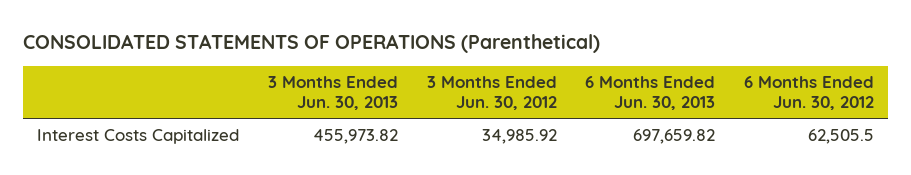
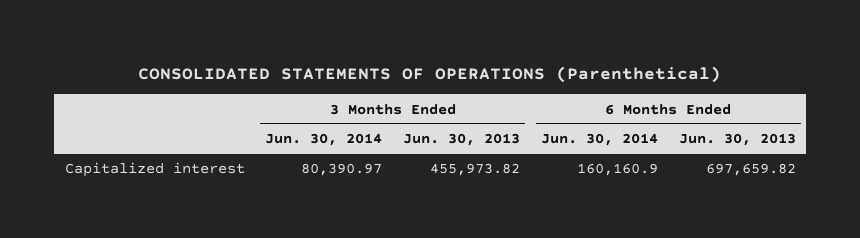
- | 3 Months Ended Jun. 30, 2013 | 3 Months Ended Jun. 30, 2012 | 6 Months Ended Jun. 30, 2013 | 6 Months Ended Jun. 30, 2012
+ | 3 Months Ended Jun. 30, 2014 | 3 Months Ended Jun. 30, 2013 | 6 Months Ended Jun. 30, 2014 | 6 Months Ended Jun. 30, 2013
- Interest Costs Capitalized | 455,973.82 | 34,985.92 | 697,659.82 | 62,505.5
+ Capitalized interest | 80,390.97 | 455,973.82 | 160,160.9 | 697,659.82

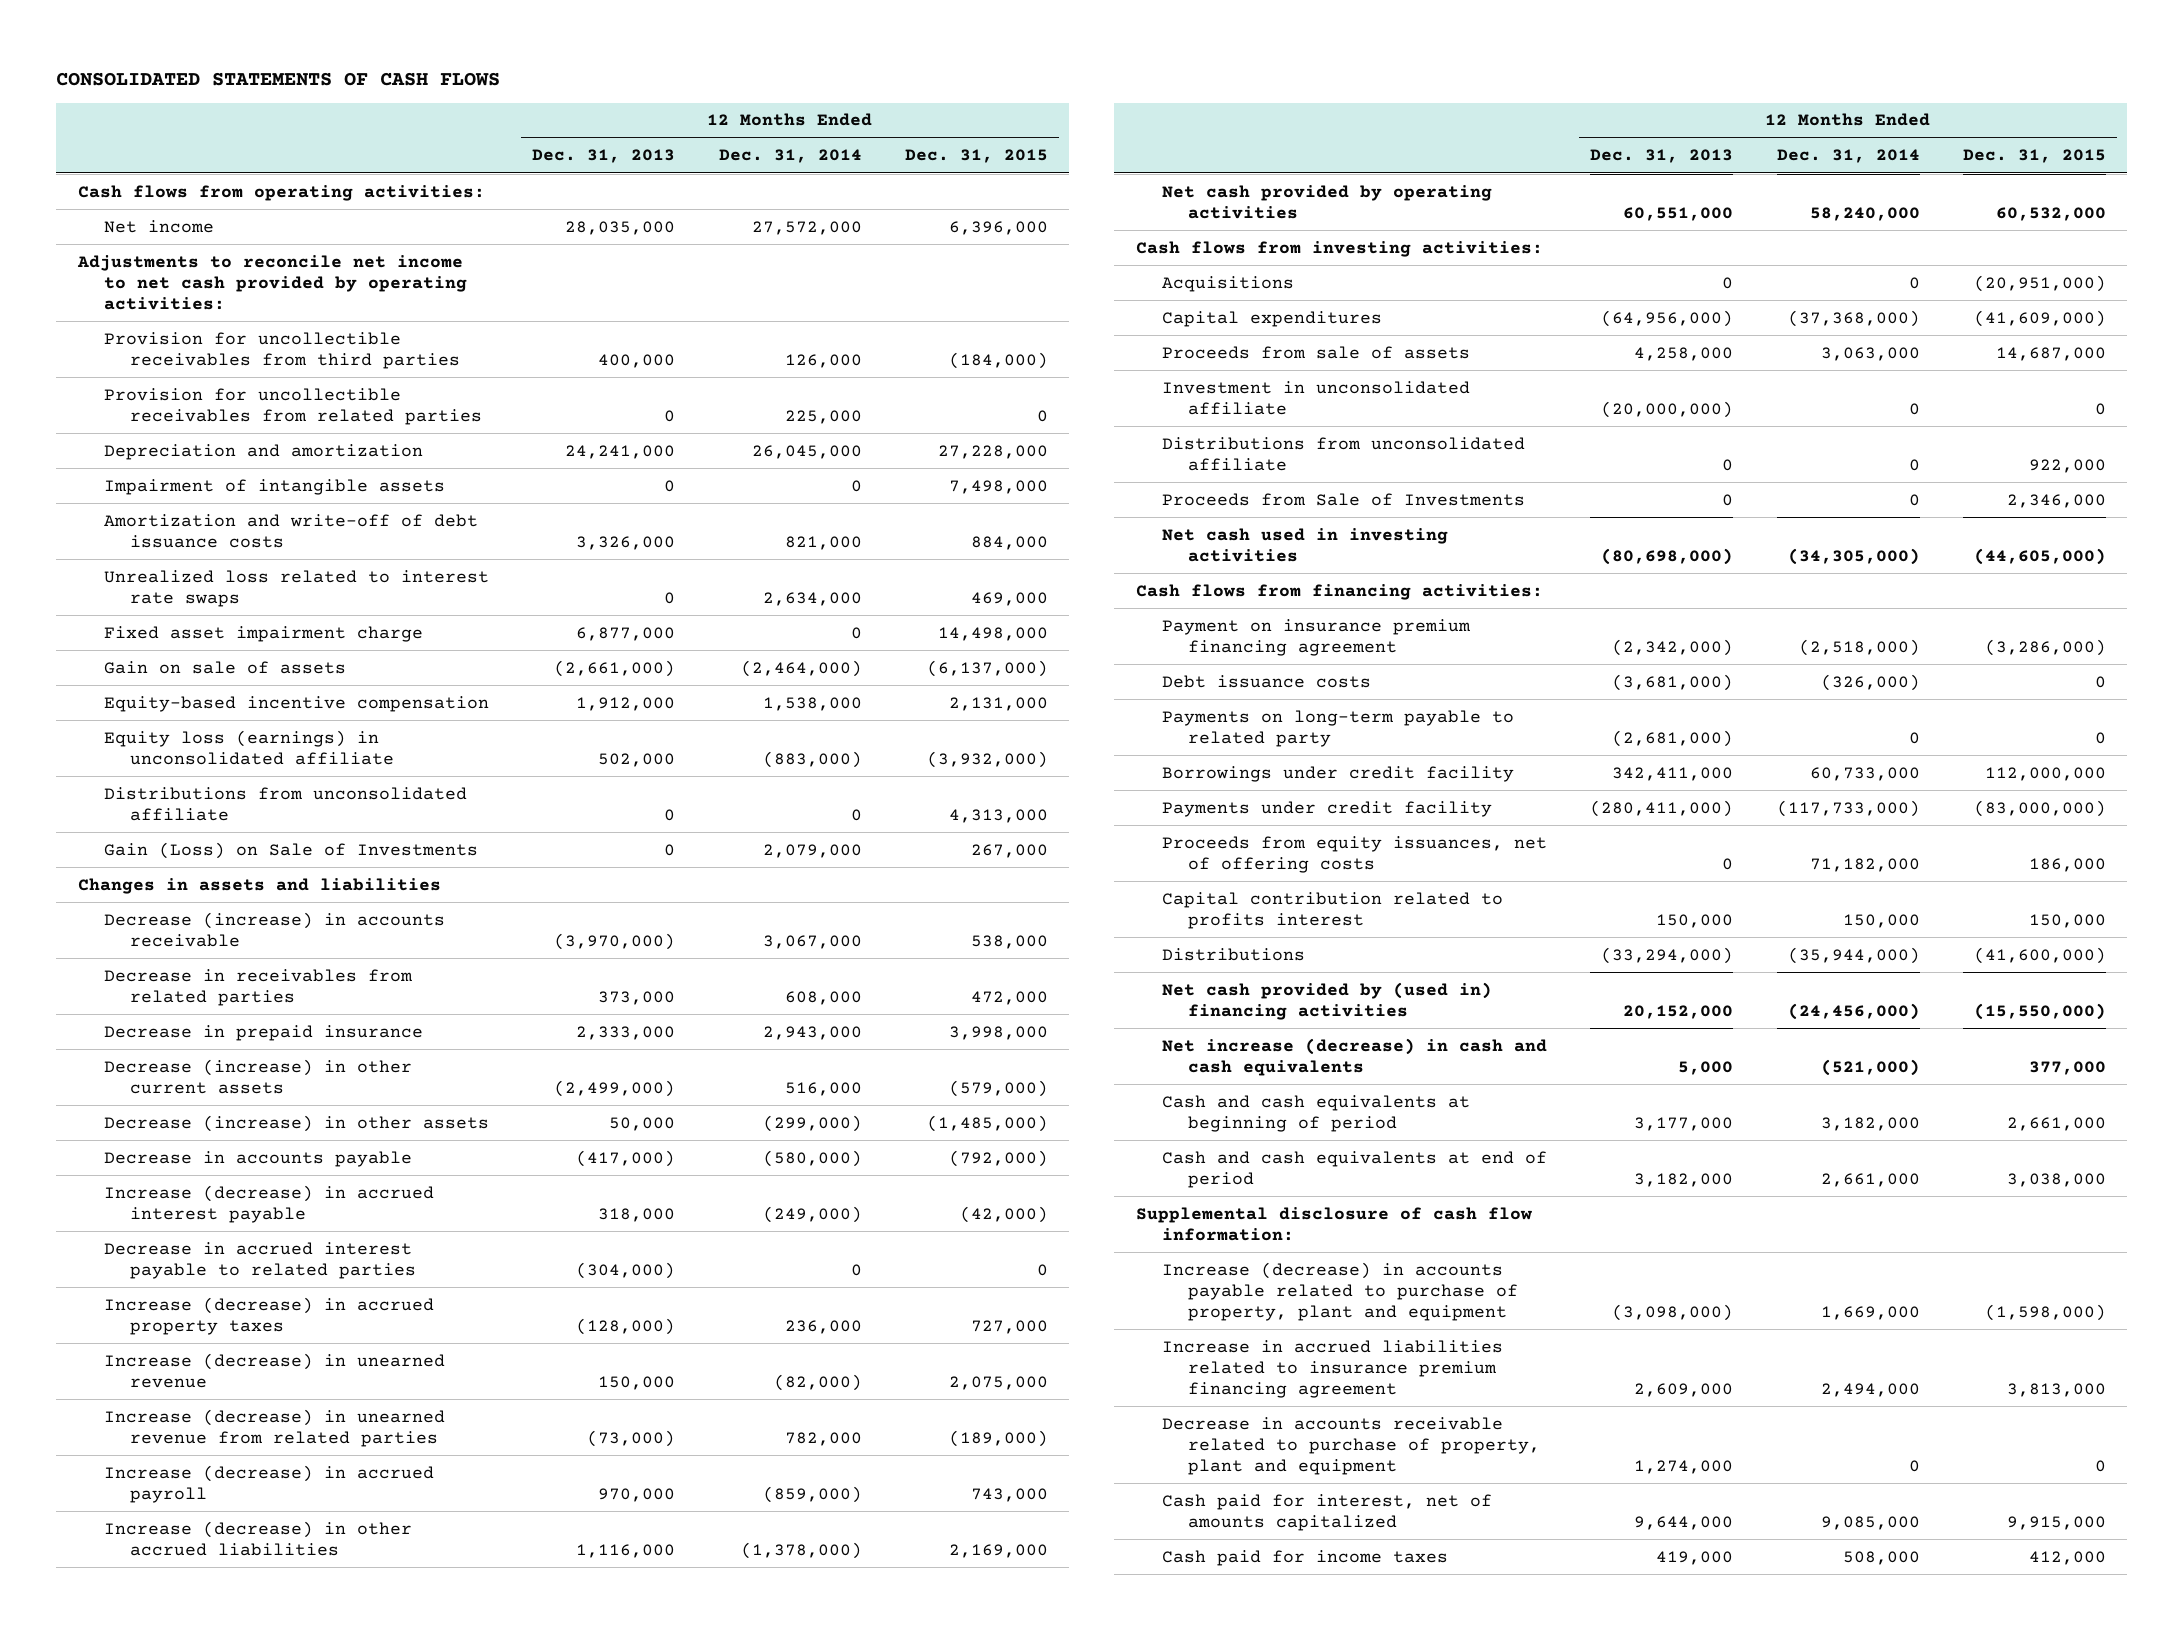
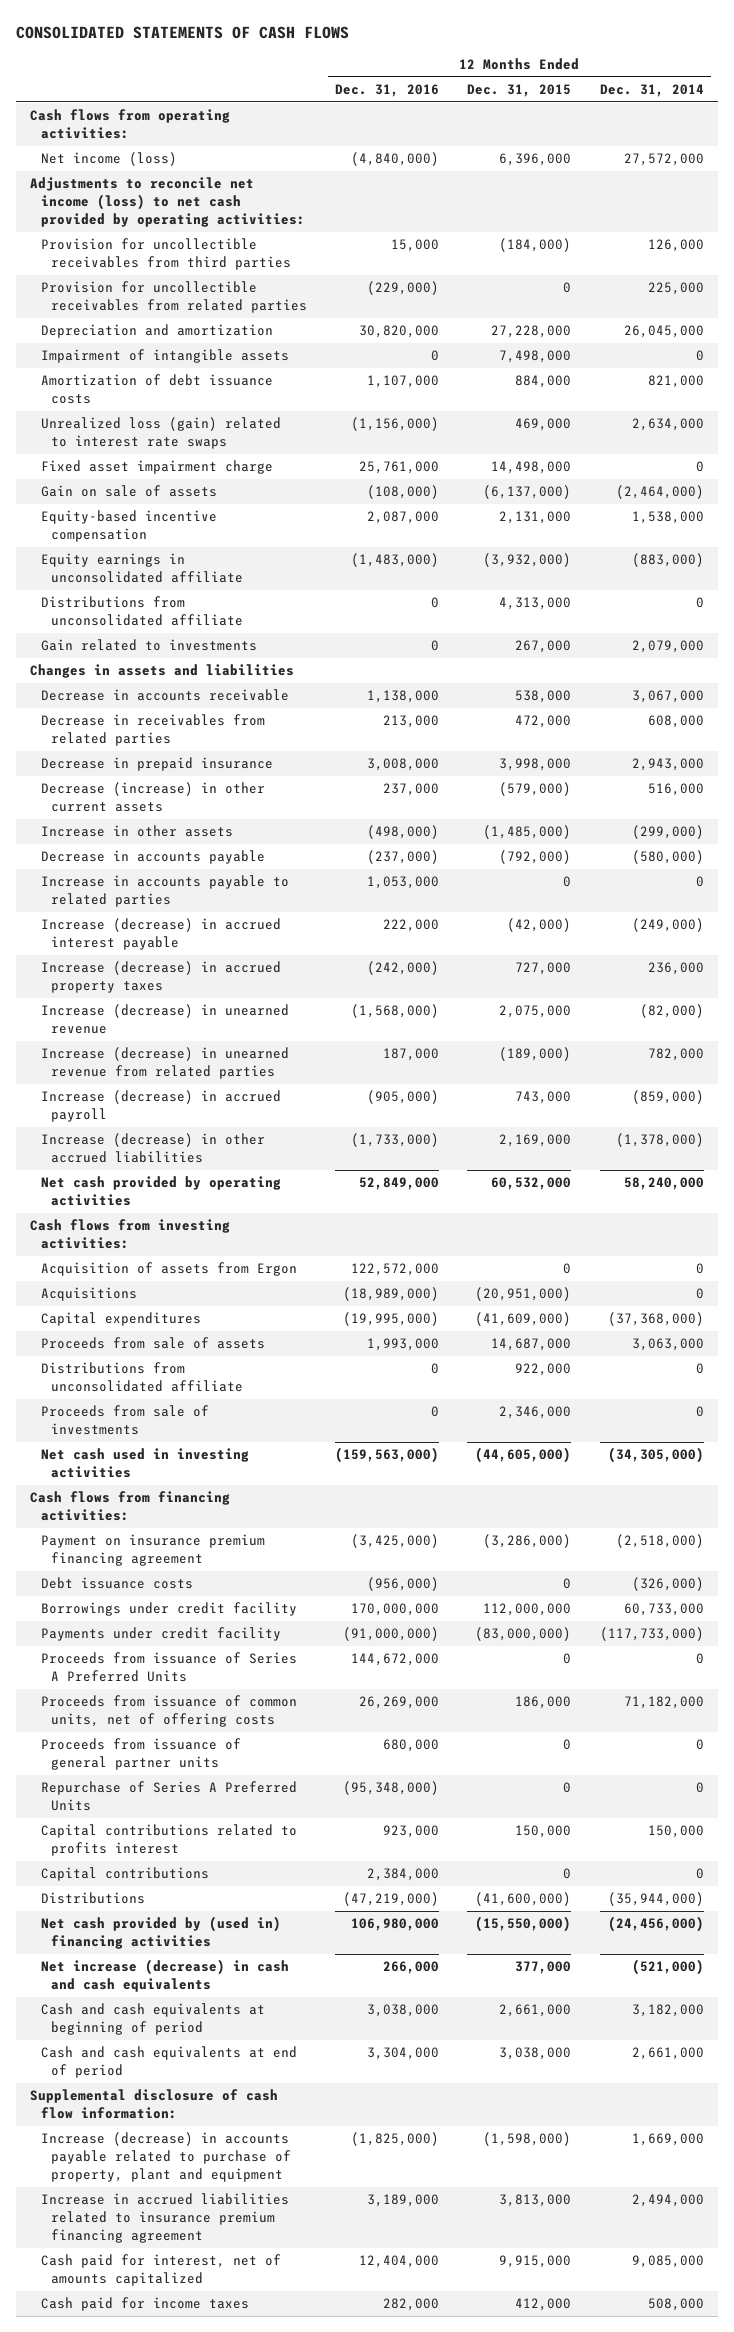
- | 12 Months Ended Dec. 31, 2013 | 12 Months Ended Dec. 31, 2014 | 12 Months Ended Dec. 31, 2015
+ | 12 Months Ended Dec. 31, 2016 | 12 Months Ended Dec. 31, 2015 | 12 Months Ended Dec. 31, 2014
- Net income | 28,035,000 | 27,572,000 | 6,396,000
- Adjustments to reconcile net income to net cash provided by operating activities:
+ Net income (loss) | (4,840,000) | 6,396,000 | 27,572,000
+ Adjustments to reconcile net income (loss) to net cash provided by operating activities:
- Amortization and write-off of debt issuance costs | 3,326,000 | 821,000 | 884,000
- Unrealized loss related to interest rate swaps | 0 | 2,634,000 | 469,000
+ Amortization of debt issuance costs | 1,107,000 | 884,000 | 821,000
+ Unrealized loss (gain) related to interest rate swaps | (1,156,000) | 469,000 | 2,634,000
- Equity loss (earnings) in unconsolidated affiliate | 502,000 | (883,000) | (3,932,000)
+ Equity earnings in unconsolidated affiliate | (1,483,000) | (3,932,000) | (883,000)
- Gain (Loss) on Sale of Investments | 0 | 2,079,000 | 267,000
+ Gain related to investments | 0 | 267,000 | 2,079,000
- Decrease (increase) in accounts receivable | (3,970,000) | 3,067,000 | 538,000
+ Decrease in accounts receivable | 1,138,000 | 538,000 | 3,067,000
- Decrease (increase) in other assets | 50,000 | (299,000) | (1,485,000)
+ Increase in other assets | (498,000) | (1,485,000) | (299,000)
+ Increase in accounts payable to related parties | 1,053,000 | 0 | 0
- Decrease in accrued interest payable to related parties | (304,000) | 0 | 0
+ Acquisition of assets from Ergon | 122,572,000 | 0 | 0
- Investment in unconsolidated affiliate | (20,000,000) | 0 | 0
- Proceeds from Sale of Investments | 0 | 0 | 2,346,000
+ Proceeds from sale of investments | 0 | 2,346,000 | 0
- Payments on long-term payable to related party | (2,681,000) | 0 | 0
- Proceeds from equity issuances, net of offering costs | 0 | 71,182,000 | 186,000
- Capital contribution related to profits interest | 150,000 | 150,000 | 150,000
+ Proceeds from issuance of Series A Preferred Units | 144,672,000 | 0 | 0
+ Proceeds from issuance of common units, net of offering costs | 26,269,000 | 186,000 | 71,182,000
+ Proceeds from issuance of general partner units | 680,000 | 0 | 0
+ Repurchase of Series A Preferred Units | (95,348,000) | 0 | 0
+ Capital contributions related to profits interest | 923,000 | 150,000 | 150,000
+ Capital contributions | 2,384,000 | 0 | 0
- Decrease in accounts receivable related to purchase of property, plant and equipment | 1,274,000 | 0 | 0

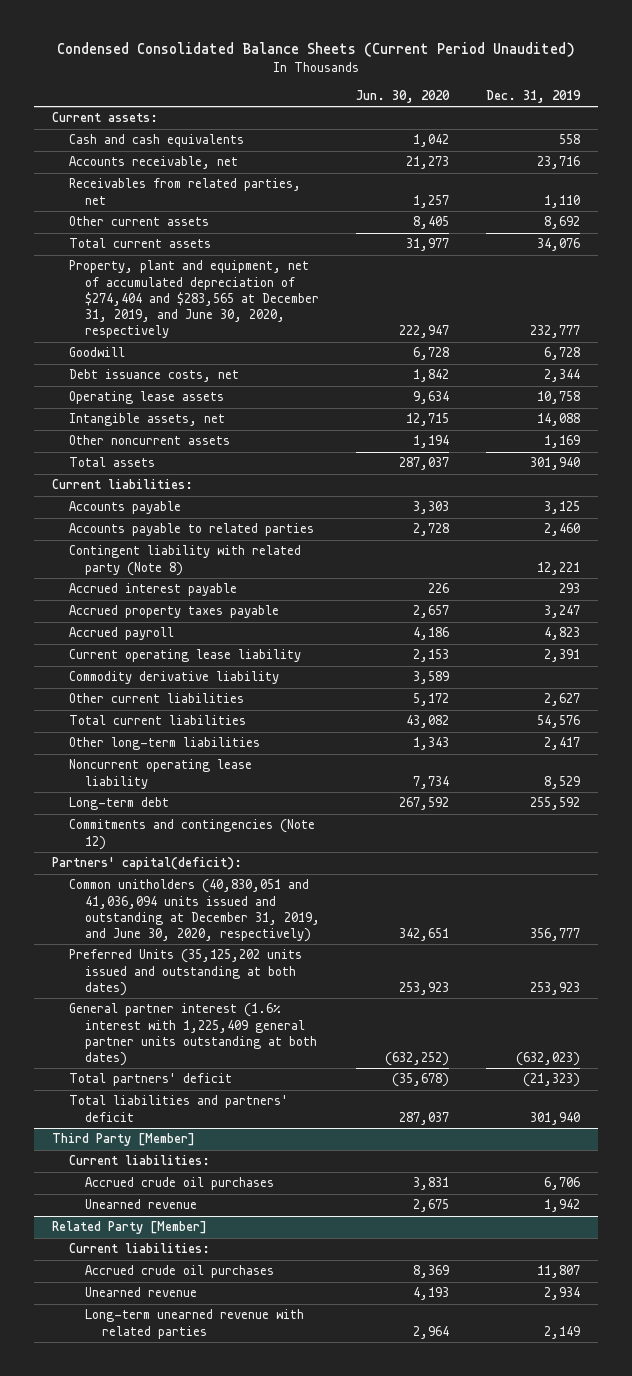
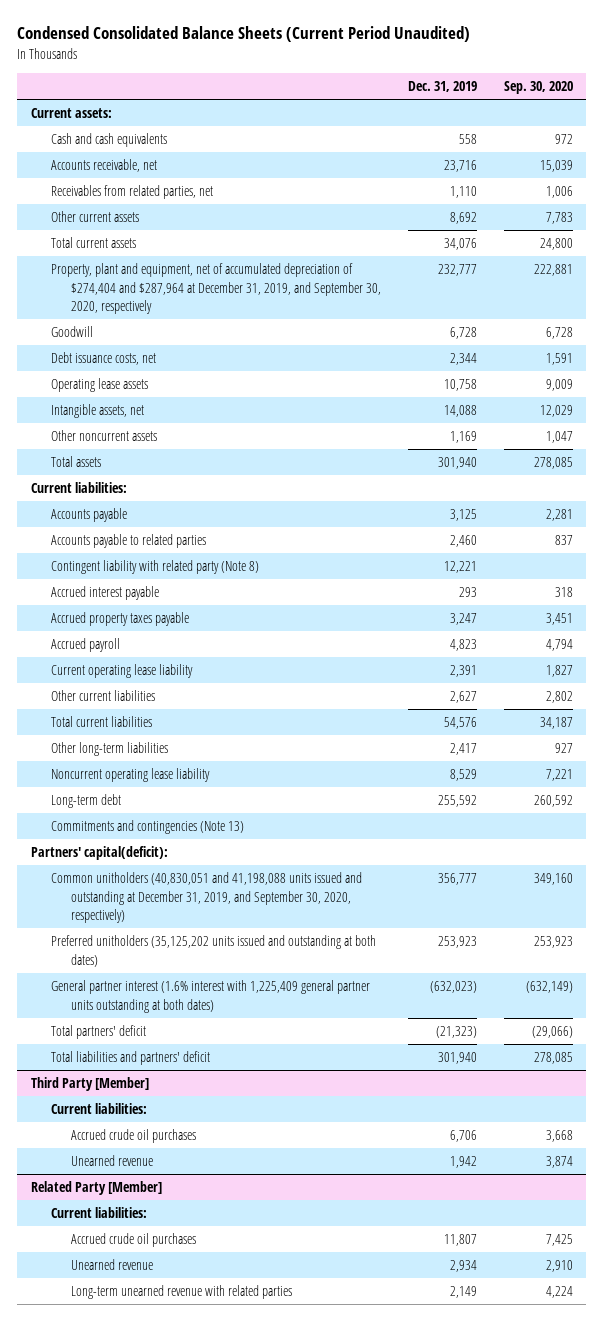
- | Jun. 30, 2020 | Dec. 31, 2019
+ | Dec. 31, 2019 | Sep. 30, 2020
- Property, plant and equipment, net of accumulated depreciation of $274,404 and $283,565 at December 31, 2019, and June 30, 2020, respectively | 222,947 | 232,777
+ Property, plant and equipment, net of accumulated depreciation of $274,404 and $287,964 at December 31, 2019, and September 30, 2020, respectively | 232,777 | 222,881
- Commodity derivative liability | 3,589 |
- Commitments and contingencies (Note 12)
+ Commitments and contingencies (Note 13)
- Common unitholders (40,830,051 and 41,036,094 units issued and outstanding at December 31, 2019, and June 30, 2020, respectively) | 342,651 | 356,777
- Preferred Units (35,125,202 units issued and outstanding at both dates) | 253,923 | 253,923
+ Common unitholders (40,830,051 and 41,198,088 units issued and outstanding at December 31, 2019, and September 30, 2020, respectively) | 356,777 | 349,160
+ Preferred unitholders (35,125,202 units issued and outstanding at both dates) | 253,923 | 253,923

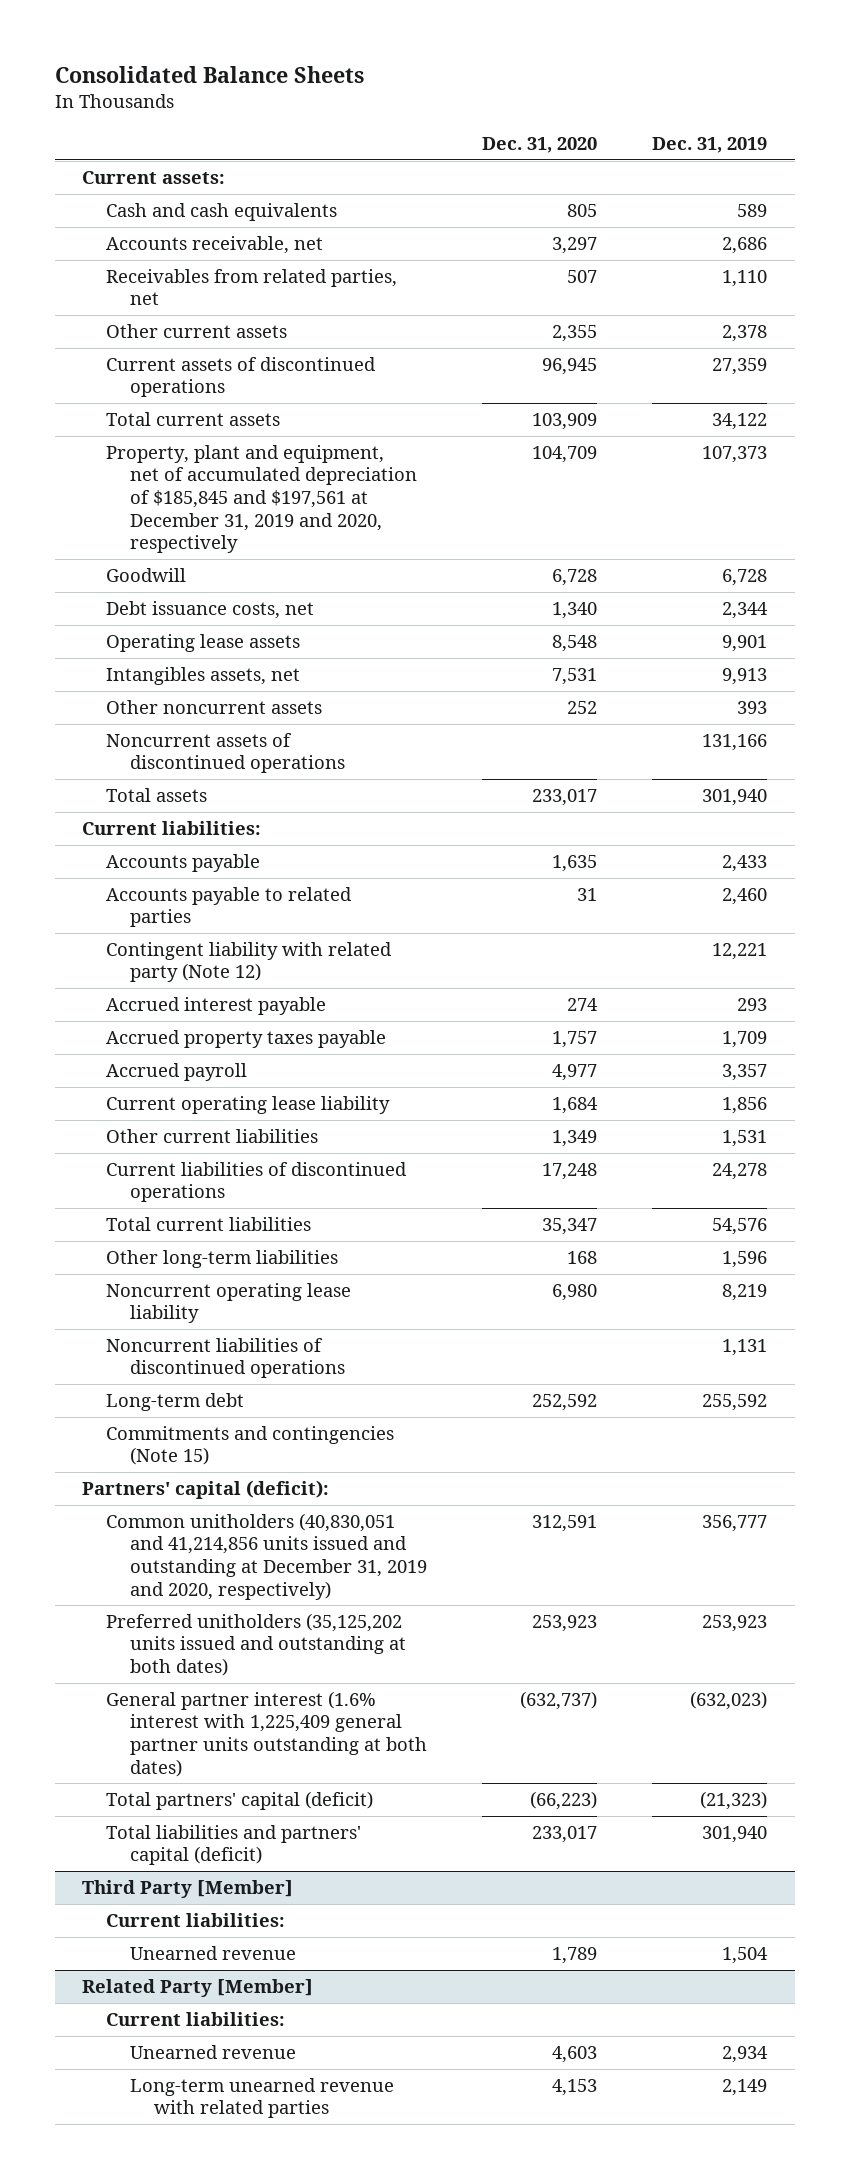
- Condensed Consolidated Balance Sheets (Current Period Unaudited)
+ Consolidated Balance Sheets
- | Dec. 31, 2019 | Sep. 30, 2020
+ | Dec. 31, 2020 | Dec. 31, 2019
- Cash and cash equivalents | 558 | 972
- Accounts receivable, net | 23,716 | 15,039
+ Cash and cash equivalents | 805 | 589
+ Accounts receivable, net | 3,297 | 2,686
- Other current assets | 8,692 | 7,783
- Total current assets | 34,076 | 24,800
- Property, plant and equipment, net of accumulated depreciation of $274,404 and $287,964 at December 31, 2019, and September 30, 2020, respectively | 232,777 | 222,881
+ Other current assets | 2,355 | 2,378
+ Current assets of discontinued operations | 96,945 | 27,359
+ Total current assets | 103,909 | 34,122
+ Property, plant and equipment, net of accumulated depreciation of $185,845 and $197,561 at December 31, 2019 and 2020, respectively | 104,709 | 107,373
- Operating lease assets | 10,758 | 9,009
- Intangible assets, net | 14,088 | 12,029
- Other noncurrent assets | 1,169 | 1,047
+ Operating lease assets | 8,548 | 9,901
+ Intangibles assets, net | 7,531 | 9,913
+ Other noncurrent assets | 252 | 393
+ Noncurrent assets of discontinued operations | | 131,166
- Accounts payable | 3,125 | 2,281
+ Accounts payable | 1,635 | 2,433
- Contingent liability with related party (Note 8) | 12,221 |
+ Contingent liability with related party (Note 12) | | 12,221
- Accrued property taxes payable | 3,247 | 3,451
- Accrued payroll | 4,823 | 4,794
- Current operating lease liability | 2,391 | 1,827
- Other current liabilities | 2,627 | 2,802
+ Accrued property taxes payable | 1,757 | 1,709
+ Accrued payroll | 4,977 | 3,357
+ Current operating lease liability | 1,684 | 1,856
+ Other current liabilities | 1,349 | 1,531
+ Current liabilities of discontinued operations | 17,248 | 24,278
- Other long-term liabilities | 2,417 | 927
- Noncurrent operating lease liability | 8,529 | 7,221
+ Other long-term liabilities | 168 | 1,596
+ Noncurrent operating lease liability | 6,980 | 8,219
+ Noncurrent liabilities of discontinued operations | | 1,131
- Commitments and contingencies (Note 13)
- Partners' capital(deficit):
- Common unitholders (40,830,051 and 41,198,088 units issued and outstanding at December 31, 2019, and September 30, 2020, respectively) | 356,777 | 349,160
+ Commitments and contingencies (Note 15)
+ Partners' capital (deficit):
+ Common unitholders (40,830,051 and 41,214,856 units issued and outstanding at December 31, 2019 and 2020, respectively) | 312,591 | 356,777
- Total partners' deficit | (21,323) | (29,066)
- Total liabilities and partners' deficit | 301,940 | 278,085
+ Total partners' capital (deficit) | (66,223) | (21,323)
+ Total liabilities and partners' capital (deficit) | 233,017 | 301,940
@ Third Party [Member]
- Accrued crude oil purchases | 6,706 | 3,668
- Unearned revenue | 1,942 | 3,874
+ Unearned revenue | 1,789 | 1,504
@ Related Party [Member]
- Accrued crude oil purchases | 11,807 | 7,425

